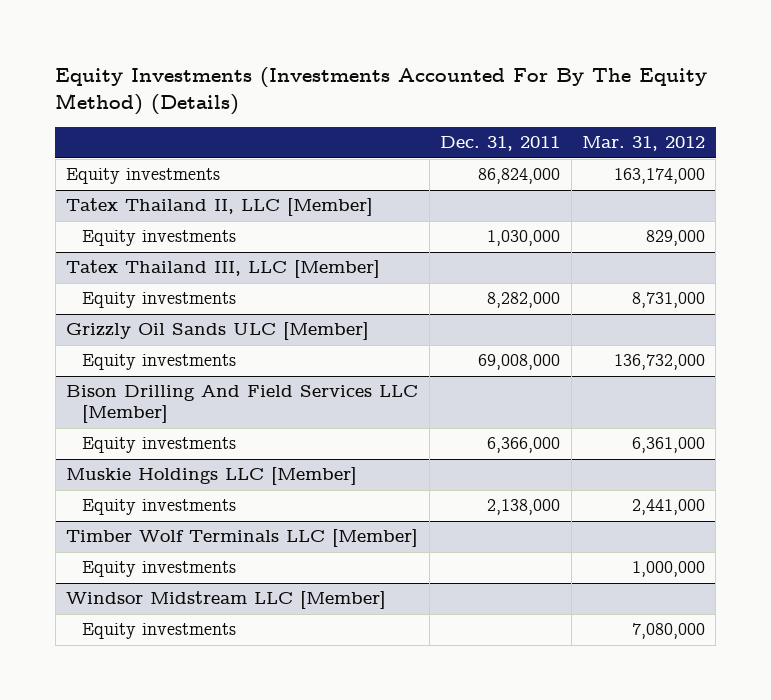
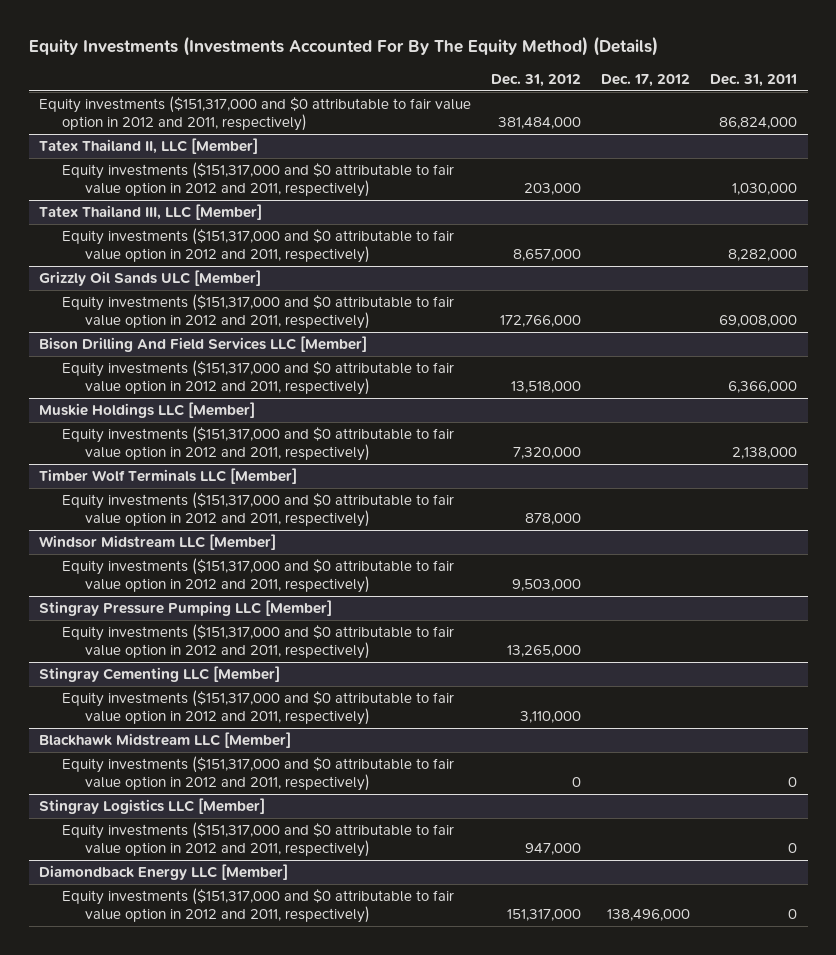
- | Dec. 31, 2011 | Mar. 31, 2012
+ | Dec. 31, 2012 | Dec. 17, 2012 | Dec. 31, 2011
- Equity investments | 86,824,000 | 163,174,000
+ Equity investments ($151,317,000 and $0 attributable to fair value option in 2012 and 2011, respectively) | 381,484,000 | | 86,824,000
@ Tatex Thailand II, LLC [Member]
- Equity investments | 1,030,000 | 829,000
+ Equity investments ($151,317,000 and $0 attributable to fair value option in 2012 and 2011, respectively) | 203,000 | | 1,030,000
@ Tatex Thailand III, LLC [Member]
- Equity investments | 8,282,000 | 8,731,000
+ Equity investments ($151,317,000 and $0 attributable to fair value option in 2012 and 2011, respectively) | 8,657,000 | | 8,282,000
@ Grizzly Oil Sands ULC [Member]
- Equity investments | 69,008,000 | 136,732,000
+ Equity investments ($151,317,000 and $0 attributable to fair value option in 2012 and 2011, respectively) | 172,766,000 | | 69,008,000
@ Bison Drilling And Field Services LLC [Member]
- Equity investments | 6,366,000 | 6,361,000
+ Equity investments ($151,317,000 and $0 attributable to fair value option in 2012 and 2011, respectively) | 13,518,000 | | 6,366,000
@ Muskie Holdings LLC [Member]
- Equity investments | 2,138,000 | 2,441,000
+ Equity investments ($151,317,000 and $0 attributable to fair value option in 2012 and 2011, respectively) | 7,320,000 | | 2,138,000
@ Timber Wolf Terminals LLC [Member]
- Equity investments | | 1,000,000
+ Equity investments ($151,317,000 and $0 attributable to fair value option in 2012 and 2011, respectively) | 878,000 | |
@ Windsor Midstream LLC [Member]
- Equity investments | | 7,080,000
+ Equity investments ($151,317,000 and $0 attributable to fair value option in 2012 and 2011, respectively) | 9,503,000 | |
+ Stingray Pressure Pumping LLC [Member]
+ Equity investments ($151,317,000 and $0 attributable to fair value option in 2012 and 2011, respectively) | 13,265,000 | |
+ Stingray Cementing LLC [Member]
+ Equity investments ($151,317,000 and $0 attributable to fair value option in 2012 and 2011, respectively) | 3,110,000 | |
+ Blackhawk Midstream LLC [Member]
+ Equity investments ($151,317,000 and $0 attributable to fair value option in 2012 and 2011, respectively) | 0 | | 0
+ Stingray Logistics LLC [Member]
+ Equity investments ($151,317,000 and $0 attributable to fair value option in 2012 and 2011, respectively) | 947,000 | | 0
+ Diamondback Energy LLC [Member]
+ Equity investments ($151,317,000 and $0 attributable to fair value option in 2012 and 2011, respectively) | 151,317,000 | 138,496,000 | 0

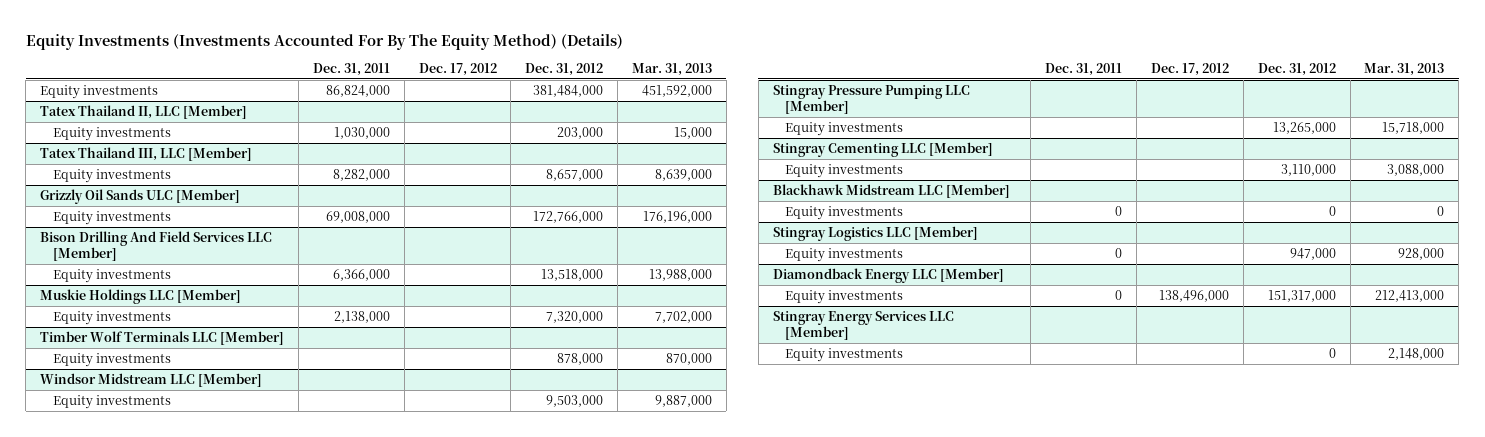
- | Dec. 31, 2012 | Dec. 17, 2012 | Dec. 31, 2011
+ | Dec. 31, 2011 | Dec. 17, 2012 | Dec. 31, 2012 | Mar. 31, 2013
- Equity investments ($151,317,000 and $0 attributable to fair value option in 2012 and 2011, respectively) | 381,484,000 | | 86,824,000
+ Equity investments | 86,824,000 | | 381,484,000 | 451,592,000
@ Tatex Thailand II, LLC [Member]
- Equity investments ($151,317,000 and $0 attributable to fair value option in 2012 and 2011, respectively) | 203,000 | | 1,030,000
+ Equity investments | 1,030,000 | | 203,000 | 15,000
@ Tatex Thailand III, LLC [Member]
- Equity investments ($151,317,000 and $0 attributable to fair value option in 2012 and 2011, respectively) | 8,657,000 | | 8,282,000
+ Equity investments | 8,282,000 | | 8,657,000 | 8,639,000
@ Grizzly Oil Sands ULC [Member]
- Equity investments ($151,317,000 and $0 attributable to fair value option in 2012 and 2011, respectively) | 172,766,000 | | 69,008,000
+ Equity investments | 69,008,000 | | 172,766,000 | 176,196,000
@ Bison Drilling And Field Services LLC [Member]
- Equity investments ($151,317,000 and $0 attributable to fair value option in 2012 and 2011, respectively) | 13,518,000 | | 6,366,000
+ Equity investments | 6,366,000 | | 13,518,000 | 13,988,000
@ Muskie Holdings LLC [Member]
- Equity investments ($151,317,000 and $0 attributable to fair value option in 2012 and 2011, respectively) | 7,320,000 | | 2,138,000
+ Equity investments | 2,138,000 | | 7,320,000 | 7,702,000
@ Timber Wolf Terminals LLC [Member]
- Equity investments ($151,317,000 and $0 attributable to fair value option in 2012 and 2011, respectively) | 878,000 | |
+ Equity investments | | | 878,000 | 870,000
@ Windsor Midstream LLC [Member]
- Equity investments ($151,317,000 and $0 attributable to fair value option in 2012 and 2011, respectively) | 9,503,000 | |
+ Equity investments | | | 9,503,000 | 9,887,000
@ Stingray Pressure Pumping LLC [Member]
- Equity investments ($151,317,000 and $0 attributable to fair value option in 2012 and 2011, respectively) | 13,265,000 | |
+ Equity investments | | | 13,265,000 | 15,718,000
@ Stingray Cementing LLC [Member]
- Equity investments ($151,317,000 and $0 attributable to fair value option in 2012 and 2011, respectively) | 3,110,000 | |
+ Equity investments | | | 3,110,000 | 3,088,000
@ Blackhawk Midstream LLC [Member]
- Equity investments ($151,317,000 and $0 attributable to fair value option in 2012 and 2011, respectively) | 0 | | 0
+ Equity investments | 0 | | 0 | 0
@ Stingray Logistics LLC [Member]
- Equity investments ($151,317,000 and $0 attributable to fair value option in 2012 and 2011, respectively) | 947,000 | | 0
+ Equity investments | 0 | | 947,000 | 928,000
@ Diamondback Energy LLC [Member]
- Equity investments ($151,317,000 and $0 attributable to fair value option in 2012 and 2011, respectively) | 151,317,000 | 138,496,000 | 0
+ Equity investments | 0 | 138,496,000 | 151,317,000 | 212,413,000
+ Stingray Energy Services LLC [Member]
+ Equity investments | | | 0 | 2,148,000

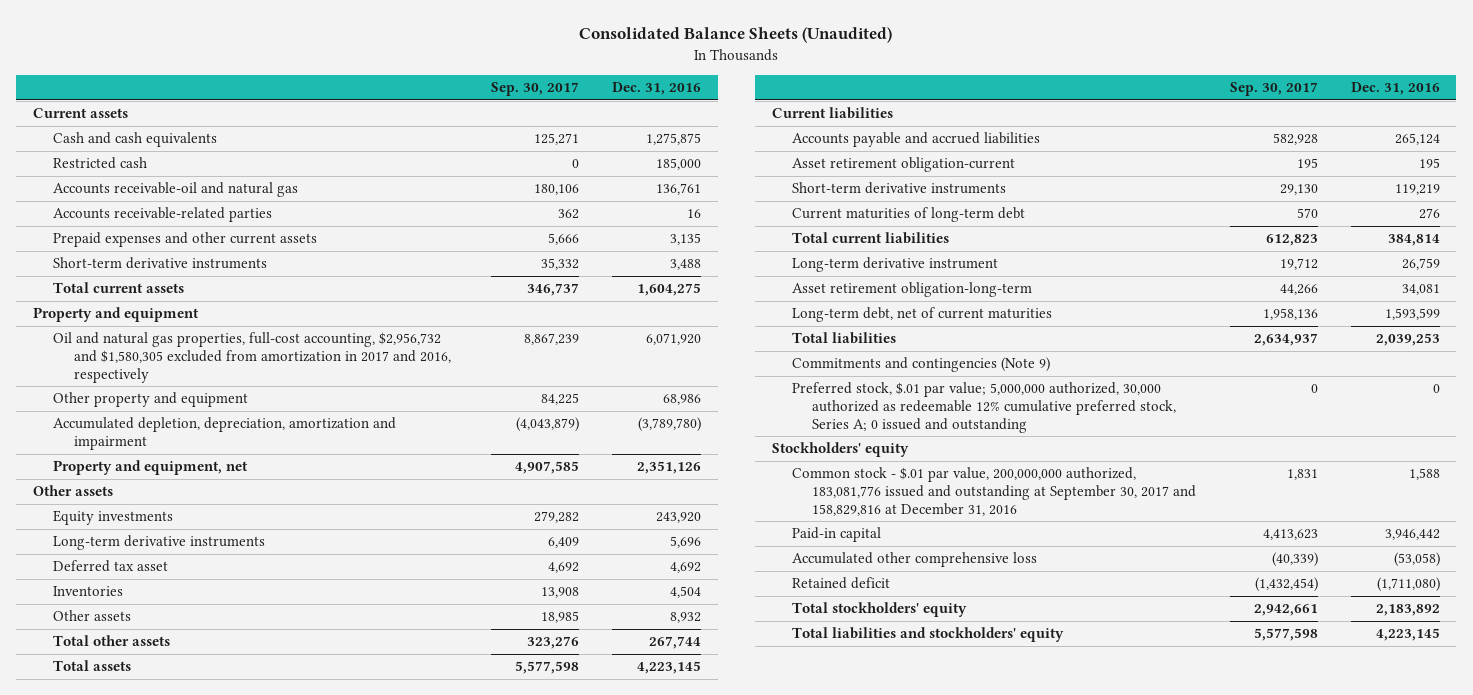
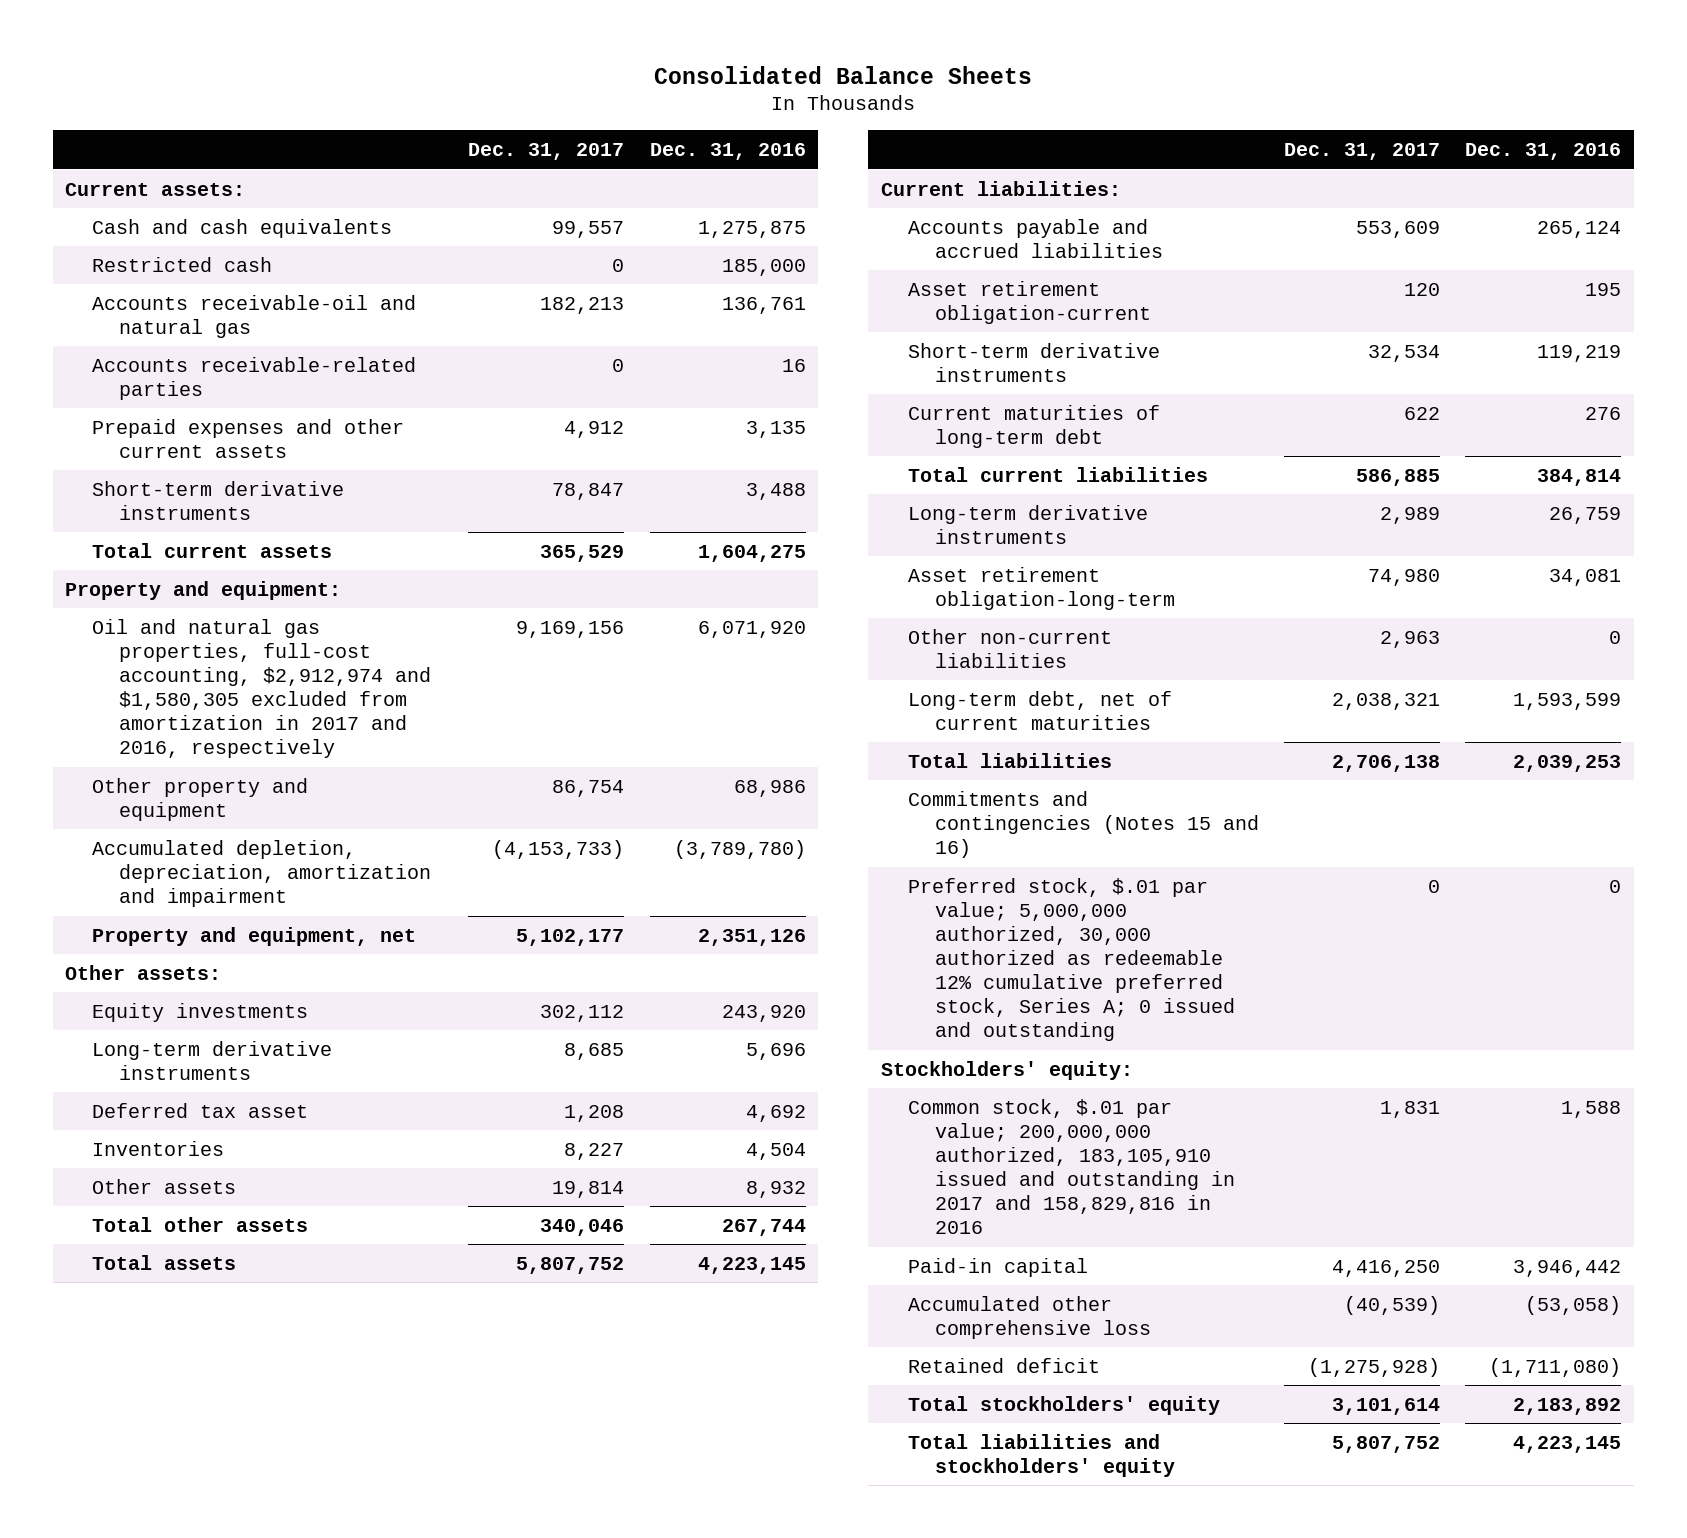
- Consolidated Balance Sheets (Unaudited)
+ Consolidated Balance Sheets
- | Sep. 30, 2017 | Dec. 31, 2016
+ | Dec. 31, 2017 | Dec. 31, 2016
- Current assets
+ Current assets:
- Property and equipment
- Oil and natural gas properties, full-cost accounting, $2,956,732 and $1,580,305 excluded from amortization in 2017 and 2016, respectively | 8,867,239 | 6,071,920
+ Property and equipment:
+ Oil and natural gas properties, full-cost accounting, $2,912,974 and $1,580,305 excluded from amortization in 2017 and 2016, respectively | 9,169,156 | 6,071,920
- Other assets
+ Other assets:
- Current liabilities
+ Current liabilities:
- Long-term derivative instrument | 19,712 | 26,759
+ Long-term derivative instruments | 2,989 | 26,759
+ Other non-current liabilities | 2,963 | 0
- Commitments and contingencies (Note 9)
+ Commitments and contingencies (Notes 15 and 16)
- Stockholders' equity
- Common stock - $.01 par value, 200,000,000 authorized, 183,081,776 issued and outstanding at September 30, 2017 and 158,829,816 at December 31, 2016 | 1,831 | 1,588
+ Stockholders' equity:
+ Common stock, $.01 par value; 200,000,000 authorized, 183,105,910 issued and outstanding in 2017 and 158,829,816 in 2016 | 1,831 | 1,588

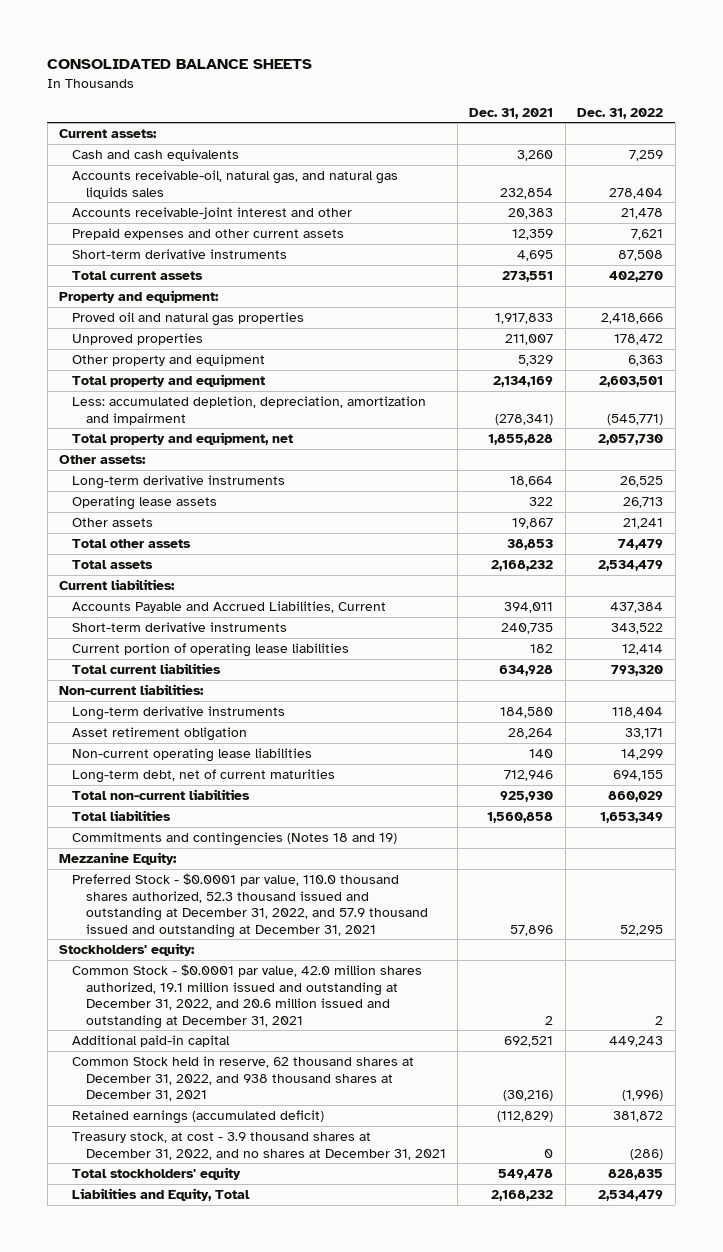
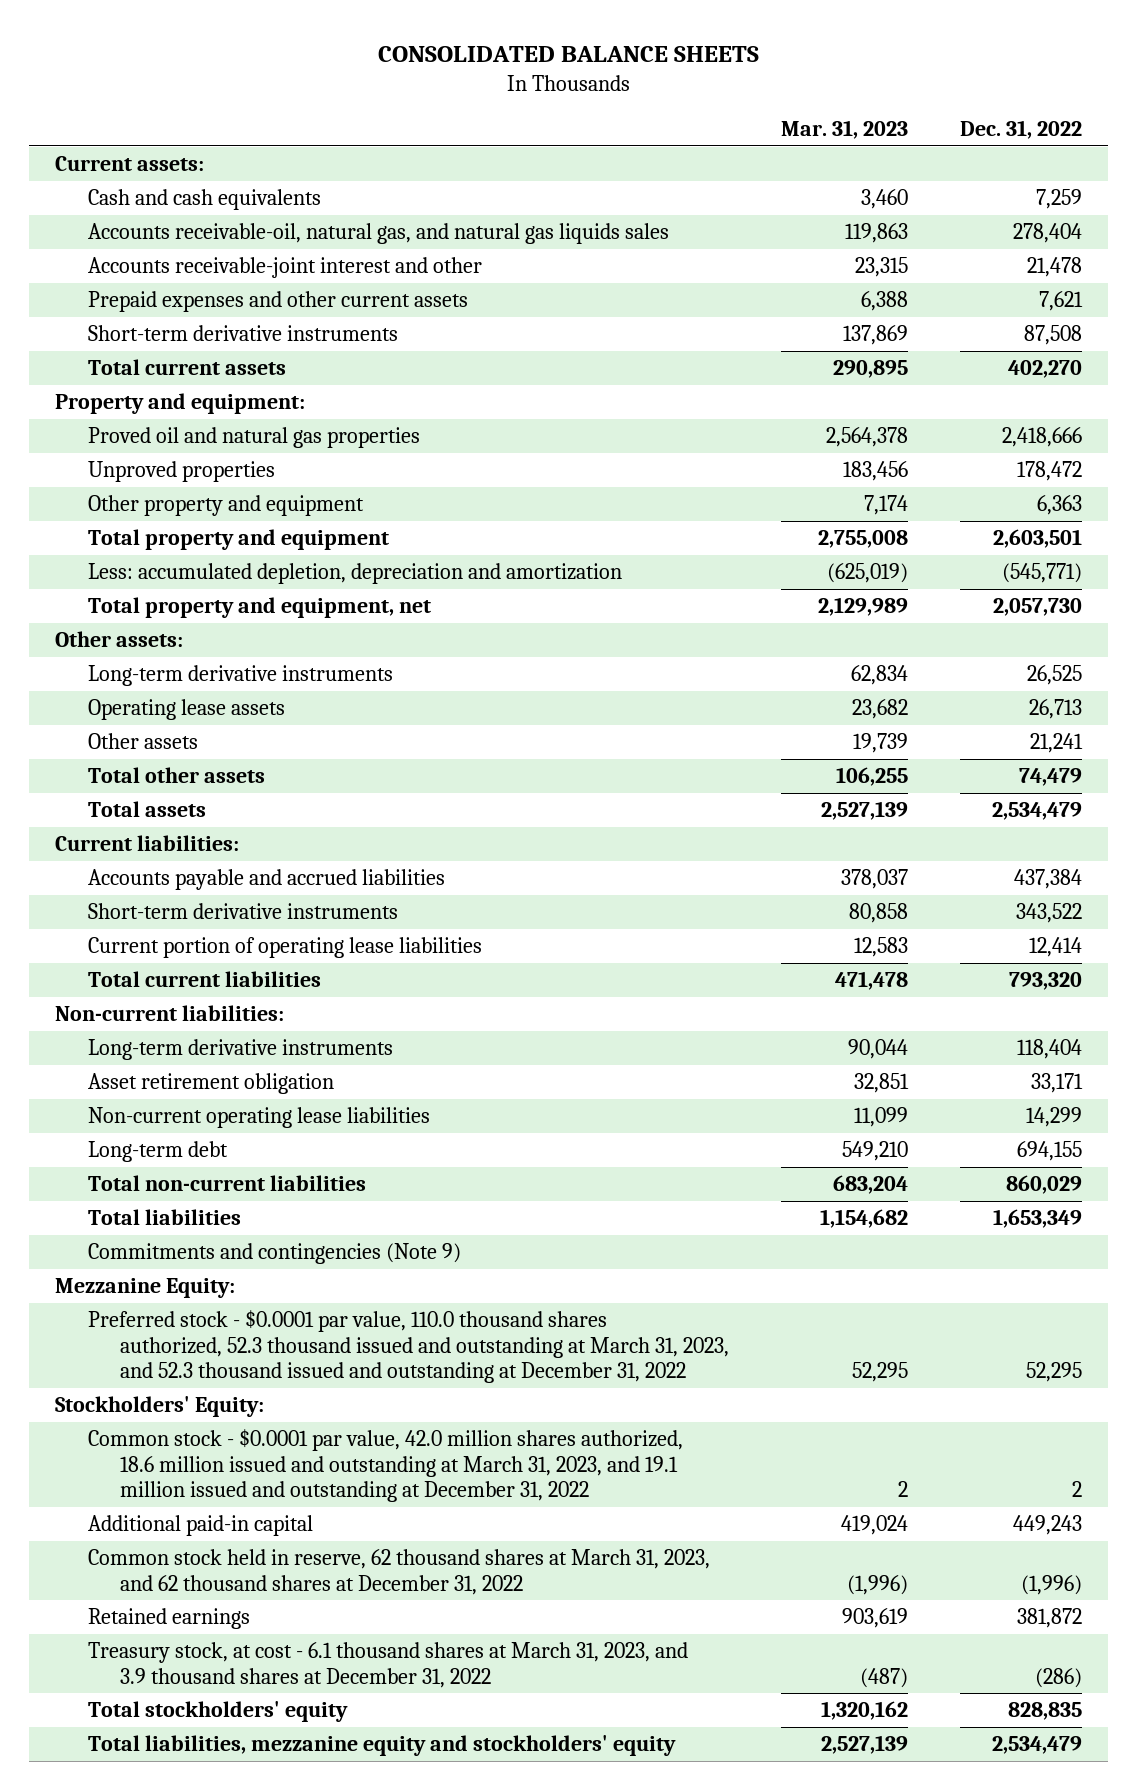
- | Dec. 31, 2021 | Dec. 31, 2022
+ | Mar. 31, 2023 | Dec. 31, 2022
- Less: accumulated depletion, depreciation, amortization and impairment | (278,341) | (545,771)
+ Less: accumulated depletion, depreciation and amortization | (625,019) | (545,771)
- Accounts Payable and Accrued Liabilities, Current | 394,011 | 437,384
+ Accounts payable and accrued liabilities | 378,037 | 437,384
- Long-term debt, net of current maturities | 712,946 | 694,155
+ Long-term debt | 549,210 | 694,155
- Commitments and contingencies (Notes 18 and 19)
+ Commitments and contingencies (Note 9)
- Preferred Stock - $0.0001 par value, 110.0 thousand shares authorized, 52.3 thousand issued and outstanding at December 31, 2022, and 57.9 thousand issued and outstanding at December 31, 2021 | 57,896 | 52,295
- Stockholders' equity:
- Common Stock - $0.0001 par value, 42.0 million shares authorized, 19.1 million issued and outstanding at December 31, 2022, and 20.6 million issued and outstanding at December 31, 2021 | 2 | 2
+ Preferred stock - $0.0001 par value, 110.0 thousand shares authorized, 52.3 thousand issued and outstanding at March 31, 2023, and 52.3 thousand issued and outstanding at December 31, 2022 | 52,295 | 52,295
+ Stockholders' Equity:
+ Common stock - $0.0001 par value, 42.0 million shares authorized, 18.6 million issued and outstanding at March 31, 2023, and 19.1 million issued and outstanding at December 31, 2022 | 2 | 2
- Common Stock held in reserve, 62 thousand shares at December 31, 2022, and 938 thousand shares at December 31, 2021 | (30,216) | (1,996)
- Retained earnings (accumulated deficit) | (112,829) | 381,872
- Treasury stock, at cost - 3.9 thousand shares at December 31, 2022, and no shares at December 31, 2021 | 0 | (286)
+ Common stock held in reserve, 62 thousand shares at March 31, 2023, and 62 thousand shares at December 31, 2022 | (1,996) | (1,996)
+ Retained earnings | 903,619 | 381,872
+ Treasury stock, at cost - 6.1 thousand shares at March 31, 2023, and 3.9 thousand shares at December 31, 2022 | (487) | (286)
- Liabilities and Equity, Total | 2,168,232 | 2,534,479
+ Total liabilities, mezzanine equity and stockholders' equity | 2,527,139 | 2,534,479

